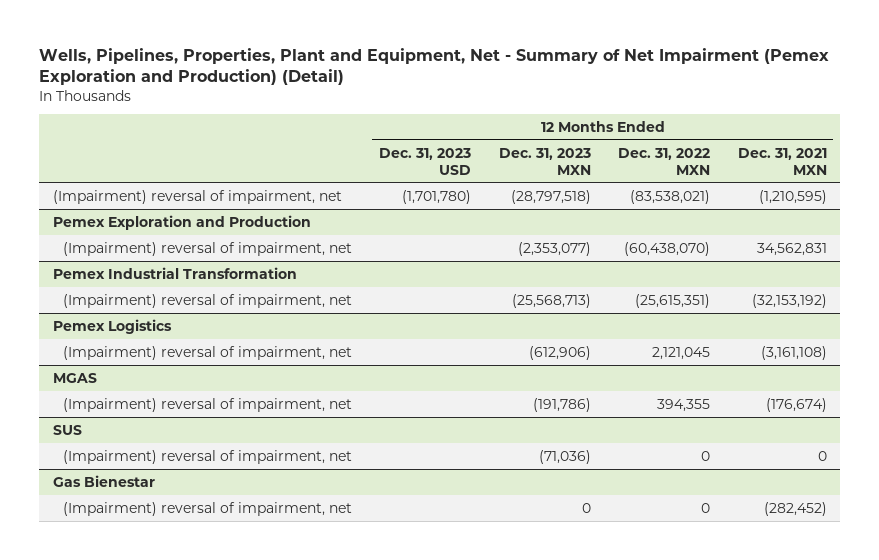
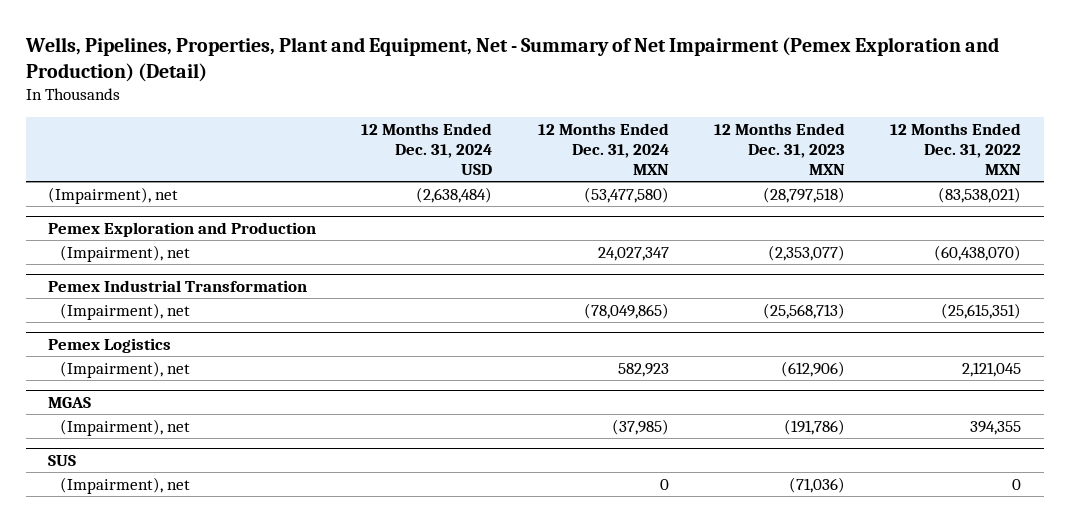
- | 12 Months Ended Dec. 31, 2023 USD | 12 Months Ended Dec. 31, 2023 MXN | 12 Months Ended Dec. 31, 2022 MXN | 12 Months Ended Dec. 31, 2021 MXN
+ | 12 Months Ended Dec. 31, 2024 USD | 12 Months Ended Dec. 31, 2024 MXN | 12 Months Ended Dec. 31, 2023 MXN | 12 Months Ended Dec. 31, 2022 MXN
- (Impairment) reversal of impairment, net | (1,701,780) | (28,797,518) | (83,538,021) | (1,210,595)
+ (Impairment), net | (2,638,484) | (53,477,580) | (28,797,518) | (83,538,021)
@ Pemex Exploration and Production
- (Impairment) reversal of impairment, net | | (2,353,077) | (60,438,070) | 34,562,831
+ (Impairment), net | | 24,027,347 | (2,353,077) | (60,438,070)
@ Pemex Industrial Transformation
- (Impairment) reversal of impairment, net | | (25,568,713) | (25,615,351) | (32,153,192)
+ (Impairment), net | | (78,049,865) | (25,568,713) | (25,615,351)
@ Pemex Logistics
- (Impairment) reversal of impairment, net | | (612,906) | 2,121,045 | (3,161,108)
+ (Impairment), net | | 582,923 | (612,906) | 2,121,045
@ MGAS
- (Impairment) reversal of impairment, net | | (191,786) | 394,355 | (176,674)
+ (Impairment), net | | (37,985) | (191,786) | 394,355
@ SUS
- (Impairment) reversal of impairment, net | | (71,036) | 0 | 0
- Gas Bienestar
- (Impairment) reversal of impairment, net | | 0 | 0 | (282,452)
@ SUS
+ (Impairment), net | | 0 | (71,036) | 0

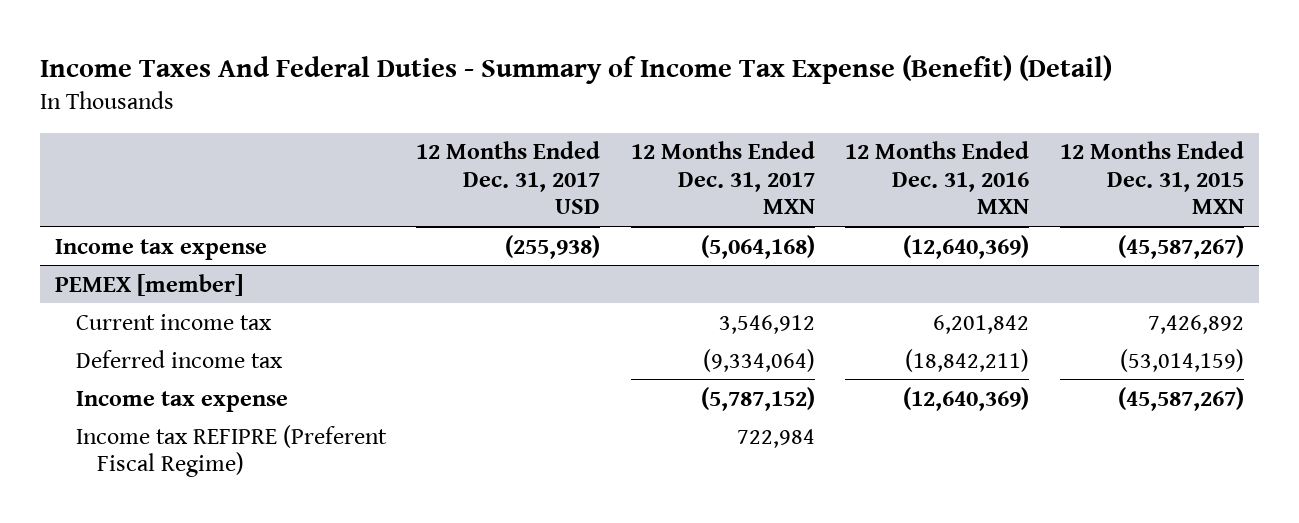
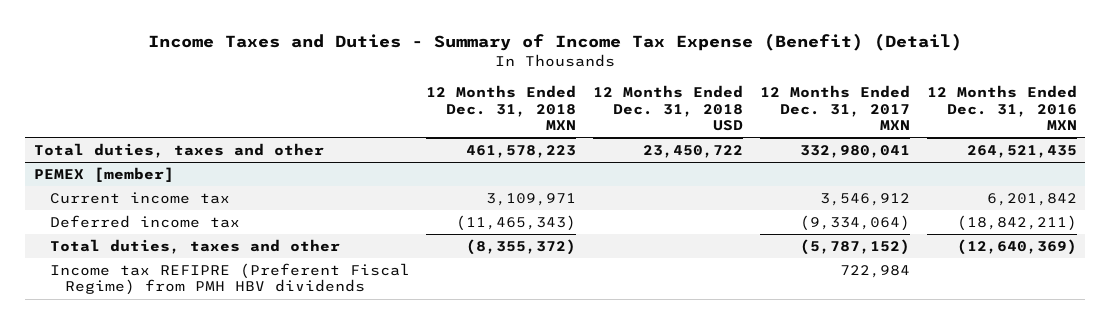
- Income Taxes And Federal Duties - Summary of Income Tax Expense (Benefit) (Detail)
+ Income Taxes and Duties - Summary of Income Tax Expense (Benefit) (Detail)
- | 12 Months Ended Dec. 31, 2017 USD | 12 Months Ended Dec. 31, 2017 MXN | 12 Months Ended Dec. 31, 2016 MXN | 12 Months Ended Dec. 31, 2015 MXN
+ | 12 Months Ended Dec. 31, 2018 MXN | 12 Months Ended Dec. 31, 2018 USD | 12 Months Ended Dec. 31, 2017 MXN | 12 Months Ended Dec. 31, 2016 MXN
- Income tax expense | (255,938) | (5,064,168) | (12,640,369) | (45,587,267)
+ Total duties, taxes and other | 461,578,223 | 23,450,722 | 332,980,041 | 264,521,435
@ PEMEX [member]
- Income tax expense | | (5,787,152) | (12,640,369) | (45,587,267)
- Income tax REFIPRE (Preferent Fiscal Regime) | | 722,984 | |
+ Total duties, taxes and other | (8,355,372) | | (5,787,152) | (12,640,369)
+ Income tax REFIPRE (Preferent Fiscal Regime) from PMH HBV dividends | | | 722,984 |

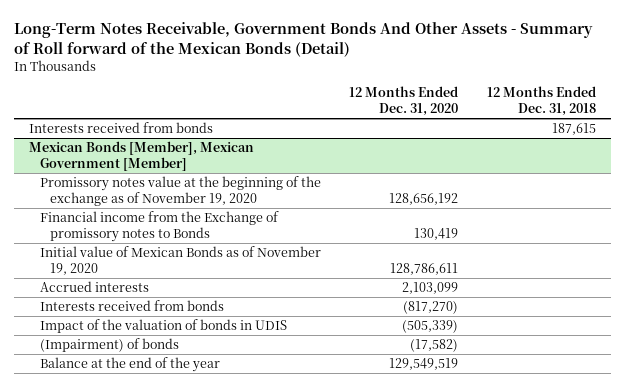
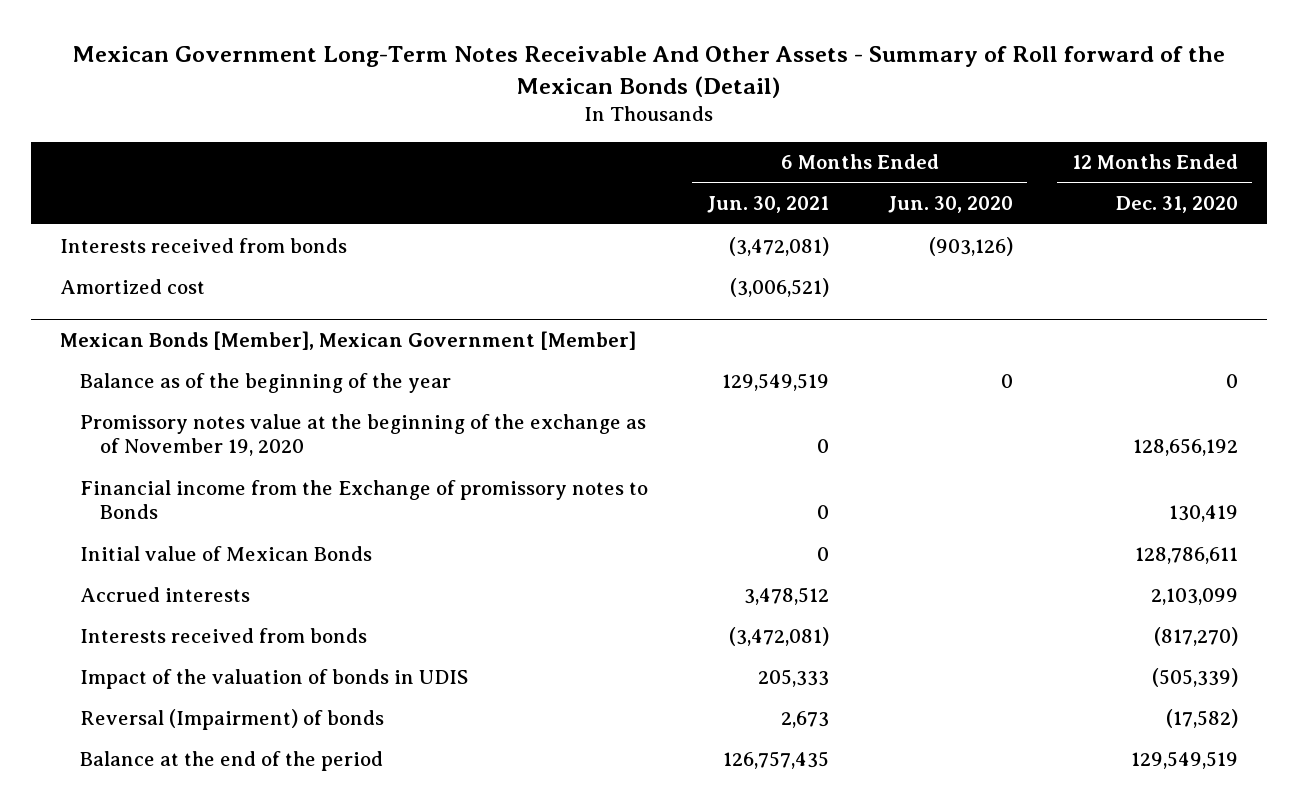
- Long-Term Notes Receivable, Government Bonds And Other Assets - Summary of Roll forward of the Mexican Bonds (Detail)
+ Mexican Government Long-Term Notes Receivable And Other Assets - Summary of Roll forward of the Mexican Bonds (Detail)
- | 12 Months Ended Dec. 31, 2020 | 12 Months Ended Dec. 31, 2018
+ | 6 Months Ended Jun. 30, 2021 | 6 Months Ended Jun. 30, 2020 | 12 Months Ended Dec. 31, 2020
+ Amortized cost | (3,006,521) | |
@ Mexican Bonds [Member], Mexican Government [Member]
+ Balance as of the beginning of the year | 129,549,519 | 0 | 0
- Initial value of Mexican Bonds as of November 19, 2020 | 128,786,611 |
+ Initial value of Mexican Bonds | 0 | | 128,786,611
- (Impairment) of bonds | (17,582) |
- Balance at the end of the year | 129,549,519 |
+ Reversal (Impairment) of bonds | 2,673 | | (17,582)
+ Balance at the end of the period | 126,757,435 | | 129,549,519

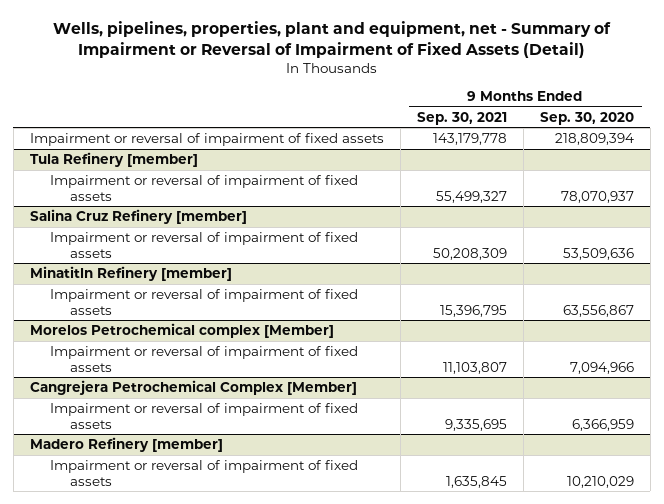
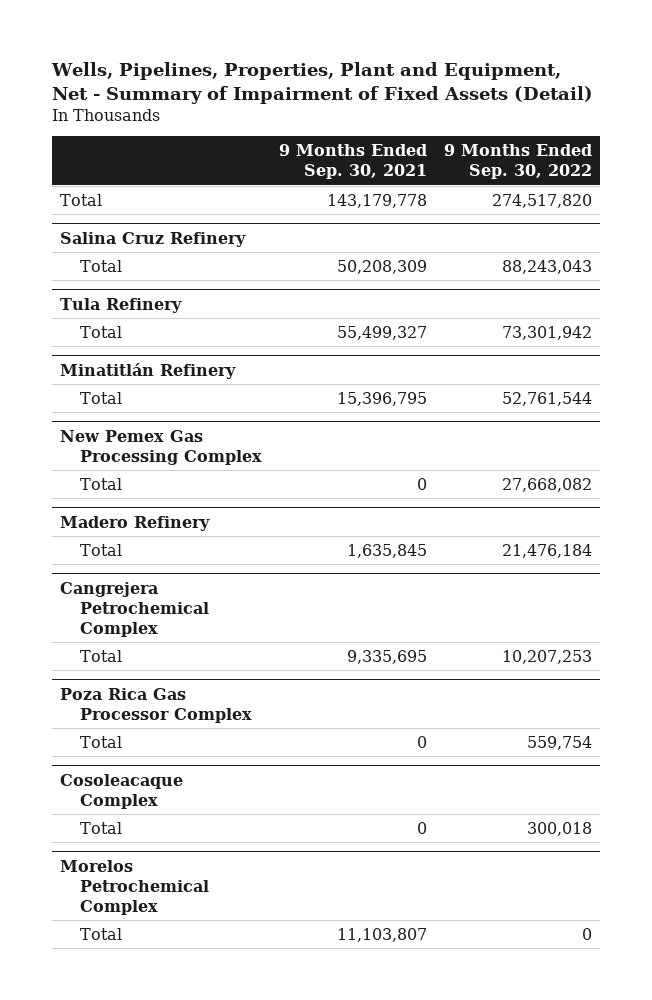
- Wells, pipelines, properties, plant and equipment, net - Summary of Impairment or Reversal of Impairment of Fixed Assets (Detail)
+ Wells, Pipelines, Properties, Plant and Equipment, Net - Summary of Impairment of Fixed Assets (Detail)
- | 9 Months Ended Sep. 30, 2021 | 9 Months Ended Sep. 30, 2020
+ | 9 Months Ended Sep. 30, 2021 | 9 Months Ended Sep. 30, 2022
- Impairment or reversal of impairment of fixed assets | 143,179,778 | 218,809,394
- Tula Refinery [member]
- Impairment or reversal of impairment of fixed assets | 55,499,327 | 78,070,937
- Salina Cruz Refinery [member]
- Impairment or reversal of impairment of fixed assets | 50,208,309 | 53,509,636
- Minatitln Refinery [member]
- Impairment or reversal of impairment of fixed assets | 15,396,795 | 63,556,867
- Morelos Petrochemical complex [Member]
- Impairment or reversal of impairment of fixed assets | 11,103,807 | 7,094,966
- Cangrejera Petrochemical Complex [Member]
- Impairment or reversal of impairment of fixed assets | 9,335,695 | 6,366,959
- Madero Refinery [member]
- Impairment or reversal of impairment of fixed assets | 1,635,845 | 10,210,029
+ Total | 143,179,778 | 274,517,820
+ Salina Cruz Refinery
+ Total | 50,208,309 | 88,243,043
+ Tula Refinery
+ Total | 55,499,327 | 73,301,942
+ Minatitlán Refinery
+ Total | 15,396,795 | 52,761,544
+ New Pemex Gas Processing Complex
+ Total | 0 | 27,668,082
+ Madero Refinery
+ Total | 1,635,845 | 21,476,184
+ Cangrejera Petrochemical Complex
+ Total | 9,335,695 | 10,207,253
+ Poza Rica Gas Processor Complex
+ Total | 0 | 559,754
+ Cosoleacaque Complex
+ Total | 0 | 300,018
+ Morelos Petrochemical Complex
+ Total | 11,103,807 | 0

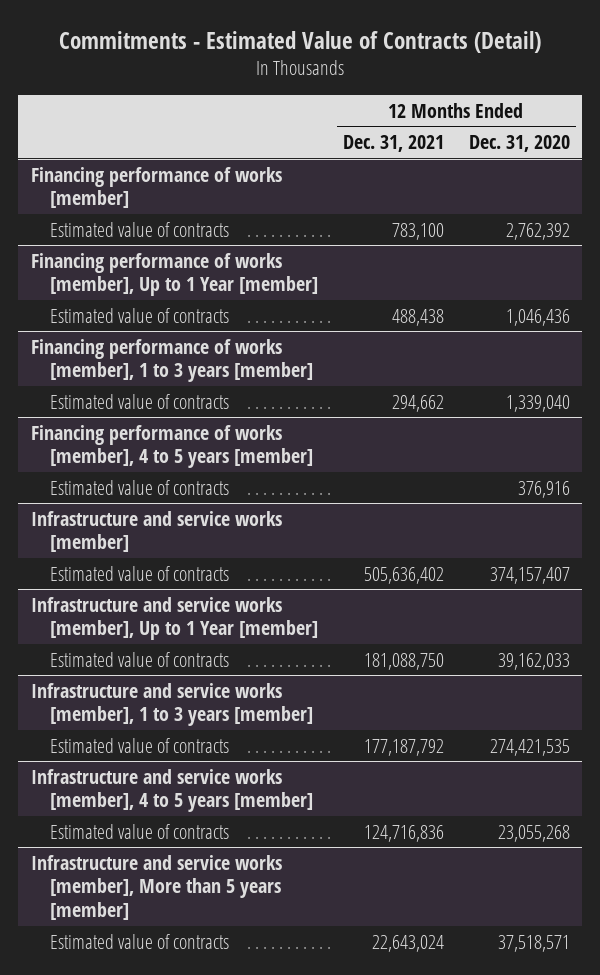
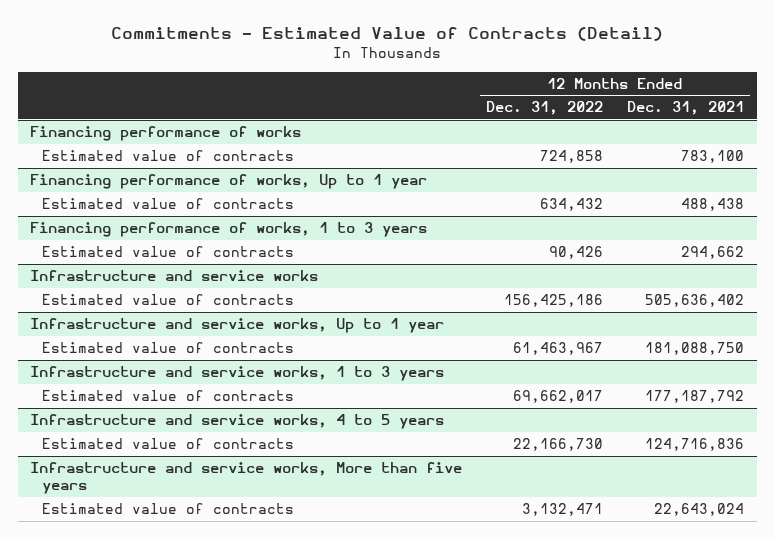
- | 12 Months Ended Dec. 31, 2021 | 12 Months Ended Dec. 31, 2020
+ | 12 Months Ended Dec. 31, 2022 | 12 Months Ended Dec. 31, 2021
- Financing performance of works [member]
+ Financing performance of works
- Financing performance of works [member], Up to 1 Year [member]
+ Financing performance of works, Up to 1 year
- Financing performance of works [member], 1 to 3 years [member]
+ Financing performance of works, 1 to 3 years
- Financing performance of works [member], 4 to 5 years [member]
- Estimated value of contracts | | 376,916
- Infrastructure and service works [member]
+ Infrastructure and service works
- Infrastructure and service works [member], Up to 1 Year [member]
+ Infrastructure and service works, Up to 1 year
- Infrastructure and service works [member], 1 to 3 years [member]
+ Infrastructure and service works, 1 to 3 years
- Infrastructure and service works [member], 4 to 5 years [member]
+ Infrastructure and service works, 4 to 5 years
- Infrastructure and service works [member], More than 5 years [member]
+ Infrastructure and service works, More than five years

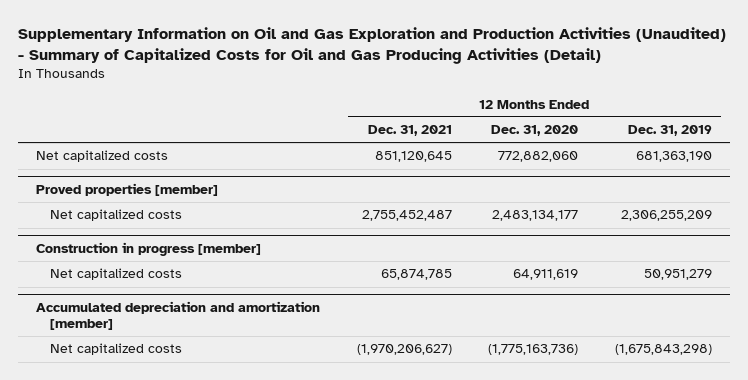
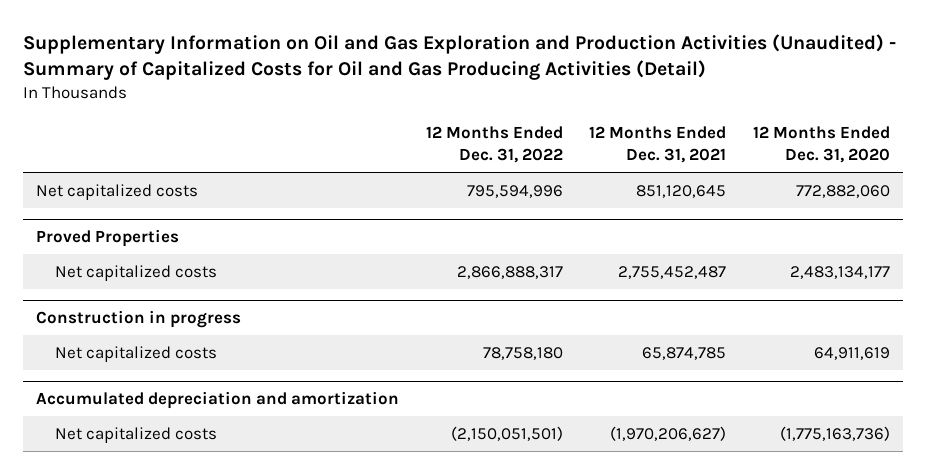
- | 12 Months Ended Dec. 31, 2021 | 12 Months Ended Dec. 31, 2020 | 12 Months Ended Dec. 31, 2019
+ | 12 Months Ended Dec. 31, 2022 | 12 Months Ended Dec. 31, 2021 | 12 Months Ended Dec. 31, 2020
- Proved properties [member]
+ Proved Properties
- Construction in progress [member]
+ Construction in progress
- Accumulated depreciation and amortization [member]
+ Accumulated depreciation and amortization

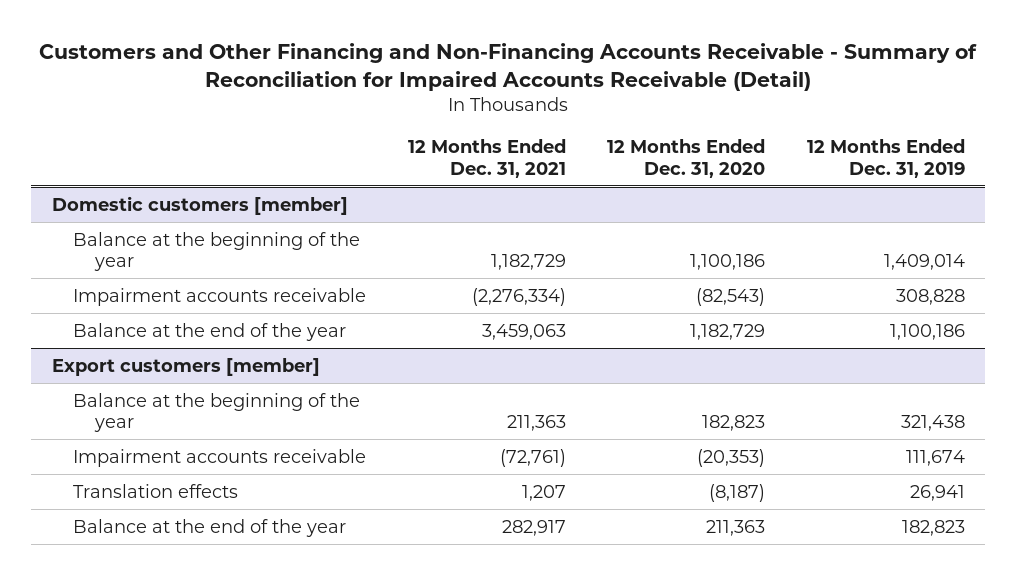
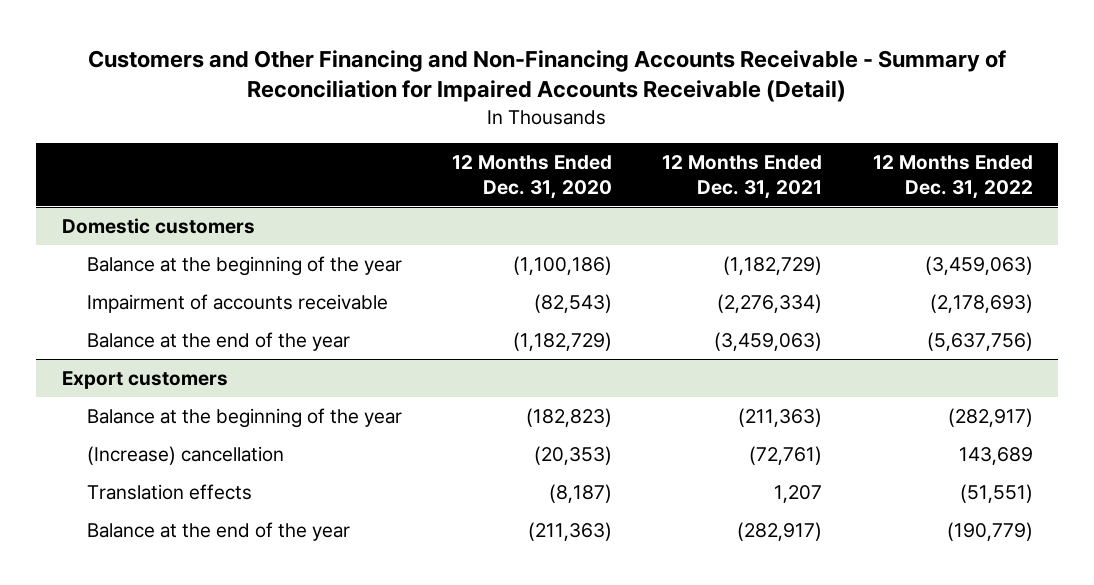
- | 12 Months Ended Dec. 31, 2021 | 12 Months Ended Dec. 31, 2020 | 12 Months Ended Dec. 31, 2019
+ | 12 Months Ended Dec. 31, 2020 | 12 Months Ended Dec. 31, 2021 | 12 Months Ended Dec. 31, 2022
- Domestic customers [member]
- Balance at the beginning of the year | 1,182,729 | 1,100,186 | 1,409,014
- Impairment accounts receivable | (2,276,334) | (82,543) | 308,828
- Balance at the end of the year | 3,459,063 | 1,182,729 | 1,100,186
- Export customers [member]
- Balance at the beginning of the year | 211,363 | 182,823 | 321,438
- Impairment accounts receivable | (72,761) | (20,353) | 111,674
+ Domestic customers
+ Balance at the beginning of the year | (1,100,186) | (1,182,729) | (3,459,063)
+ Impairment of accounts receivable | (82,543) | (2,276,334) | (2,178,693)
+ Balance at the end of the year | (1,182,729) | (3,459,063) | (5,637,756)
+ Export customers
+ Balance at the beginning of the year | (182,823) | (211,363) | (282,917)
+ (Increase) cancellation | (20,353) | (72,761) | 143,689
- Balance at the end of the year | 282,917 | 211,363 | 182,823
+ Balance at the end of the year | (211,363) | (282,917) | (190,779)

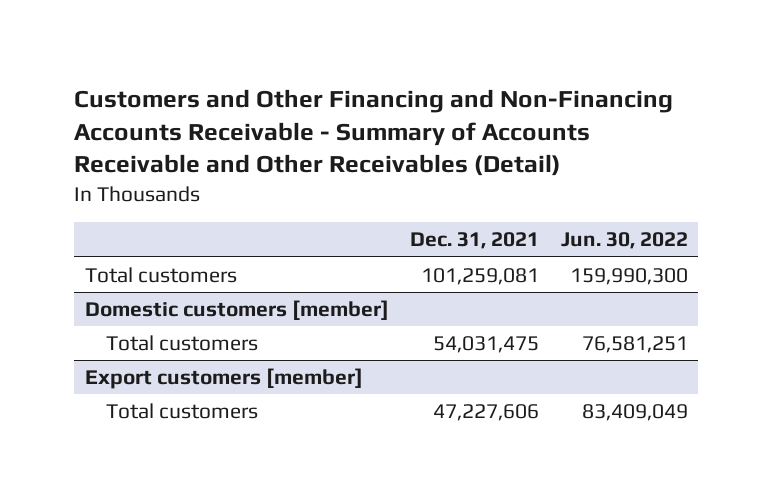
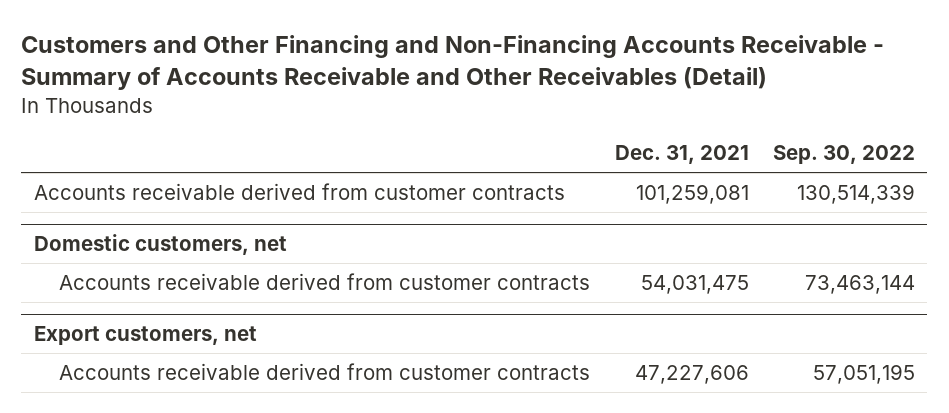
- | Dec. 31, 2021 | Jun. 30, 2022
+ | Dec. 31, 2021 | Sep. 30, 2022
- Total customers | 101,259,081 | 159,990,300
- Domestic customers [member]
- Total customers | 54,031,475 | 76,581,251
- Export customers [member]
- Total customers | 47,227,606 | 83,409,049
+ Accounts receivable derived from customer contracts | 101,259,081 | 130,514,339
+ Domestic customers, net
+ Accounts receivable derived from customer contracts | 54,031,475 | 73,463,144
+ Export customers, net
+ Accounts receivable derived from customer contracts | 47,227,606 | 57,051,195

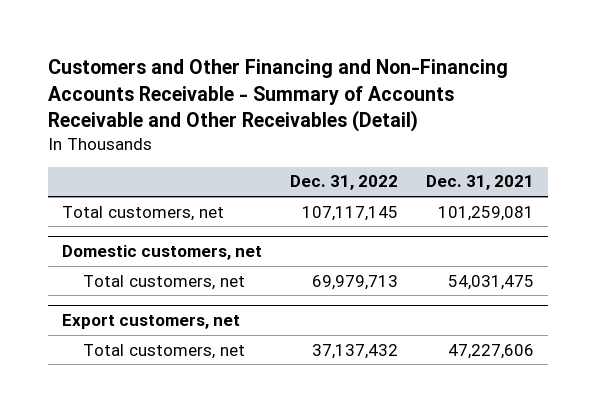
- | Dec. 31, 2021 | Sep. 30, 2022
+ | Dec. 31, 2022 | Dec. 31, 2021
- Accounts receivable derived from customer contracts | 101,259,081 | 130,514,339
+ Total customers, net | 107,117,145 | 101,259,081
@ Domestic customers, net
- Accounts receivable derived from customer contracts | 54,031,475 | 73,463,144
+ Total customers, net | 69,979,713 | 54,031,475
@ Export customers, net
- Accounts receivable derived from customer contracts | 47,227,606 | 57,051,195
+ Total customers, net | 37,137,432 | 47,227,606

